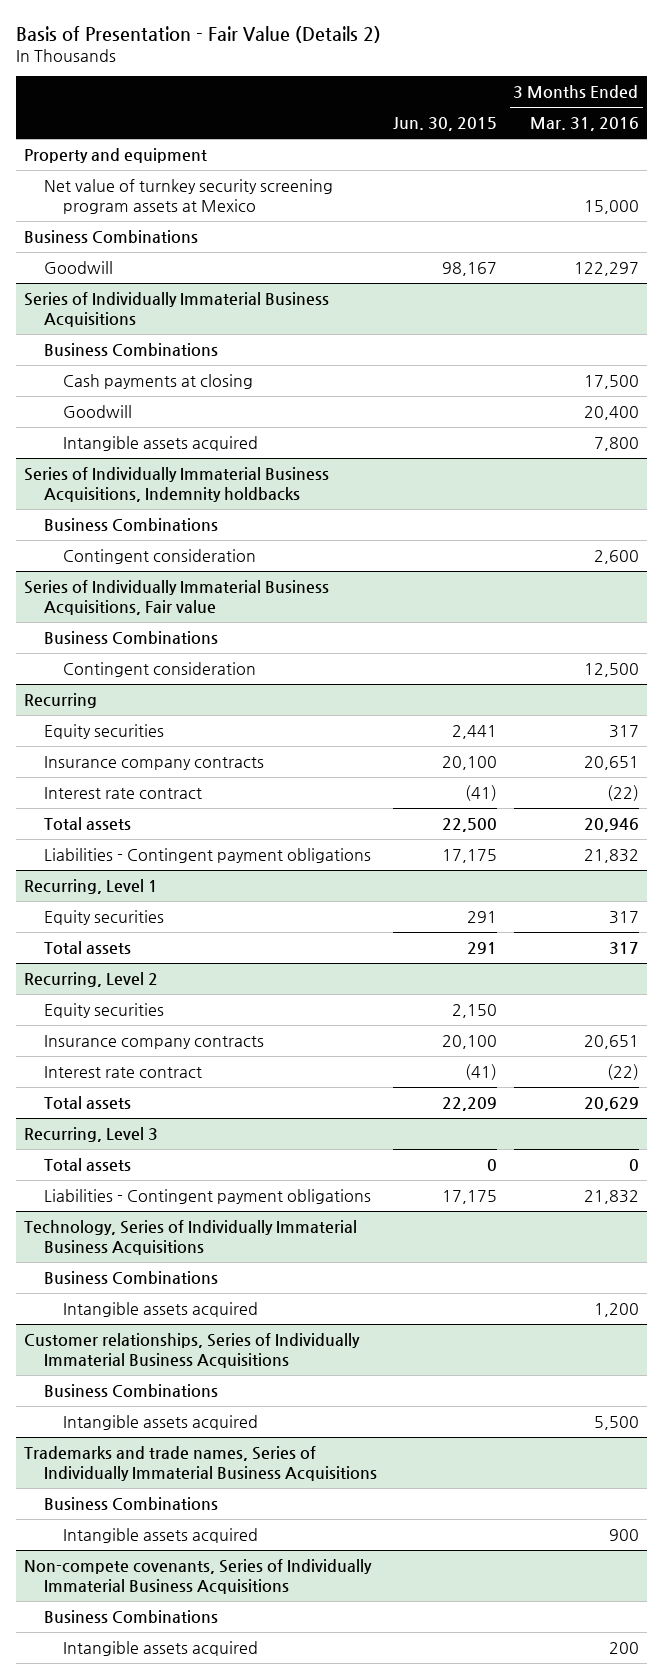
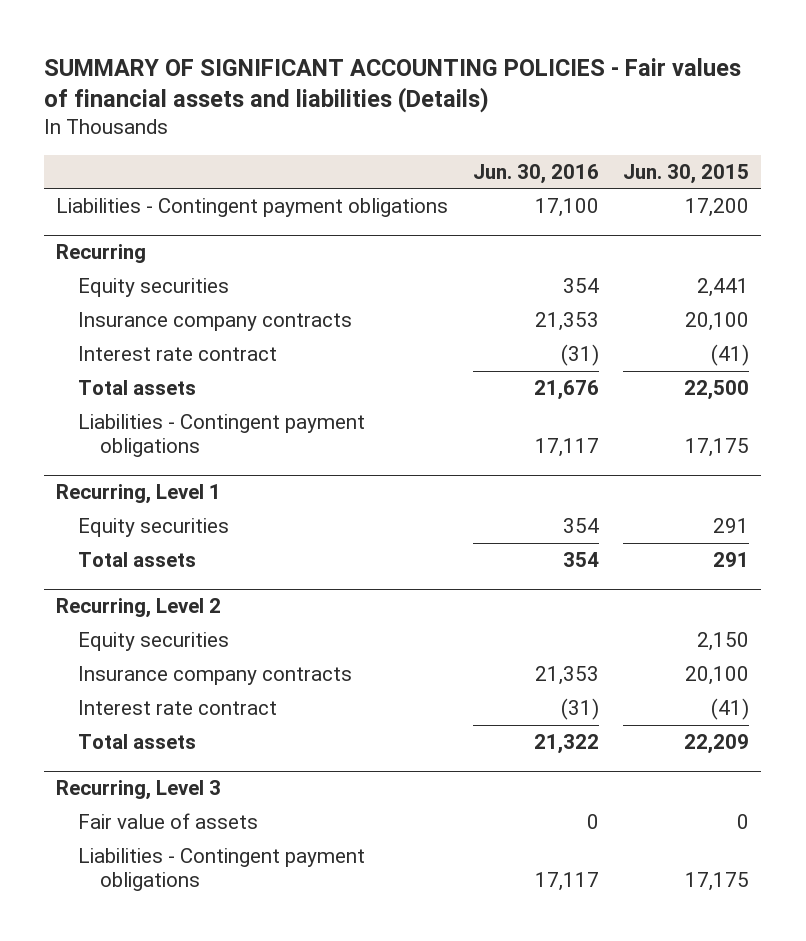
- Basis of Presentation - Fair Value (Details 2)
+ SUMMARY OF SIGNIFICANT ACCOUNTING POLICIES - Fair values of financial assets and liabilities (Details)
- | Jun. 30, 2015 | 3 Months Ended Mar. 31, 2016
+ | Jun. 30, 2016 | Jun. 30, 2015
- Property and equipment
- Net value of turnkey security screening program assets at Mexico | | 15,000
- Business Combinations
- Goodwill | 98,167 | 122,297
- Series of Individually Immaterial Business Acquisitions
- Business Combinations
- Cash payments at closing | | 17,500
- Goodwill | | 20,400
- Intangible assets acquired | | 7,800
- Series of Individually Immaterial Business Acquisitions, Indemnity holdbacks
- Business Combinations
- Contingent consideration | | 2,600
- Series of Individually Immaterial Business Acquisitions, Fair value
- Business Combinations
- Contingent consideration | | 12,500
+ Liabilities - Contingent payment obligations | 17,100 | 17,200
@ Recurring, Level 3
- Total assets | 0 | 0
+ Fair value of assets | 0 | 0
- Technology, Series of Individually Immaterial Business Acquisitions
- Business Combinations
- Intangible assets acquired | | 1,200
- Customer relationships, Series of Individually Immaterial Business Acquisitions
- Business Combinations
- Intangible assets acquired | | 5,500
- Trademarks and trade names, Series of Individually Immaterial Business Acquisitions
- Business Combinations
- Intangible assets acquired | | 900
- Non-compete covenants, Series of Individually Immaterial Business Acquisitions
- Business Combinations
- Intangible assets acquired | | 200

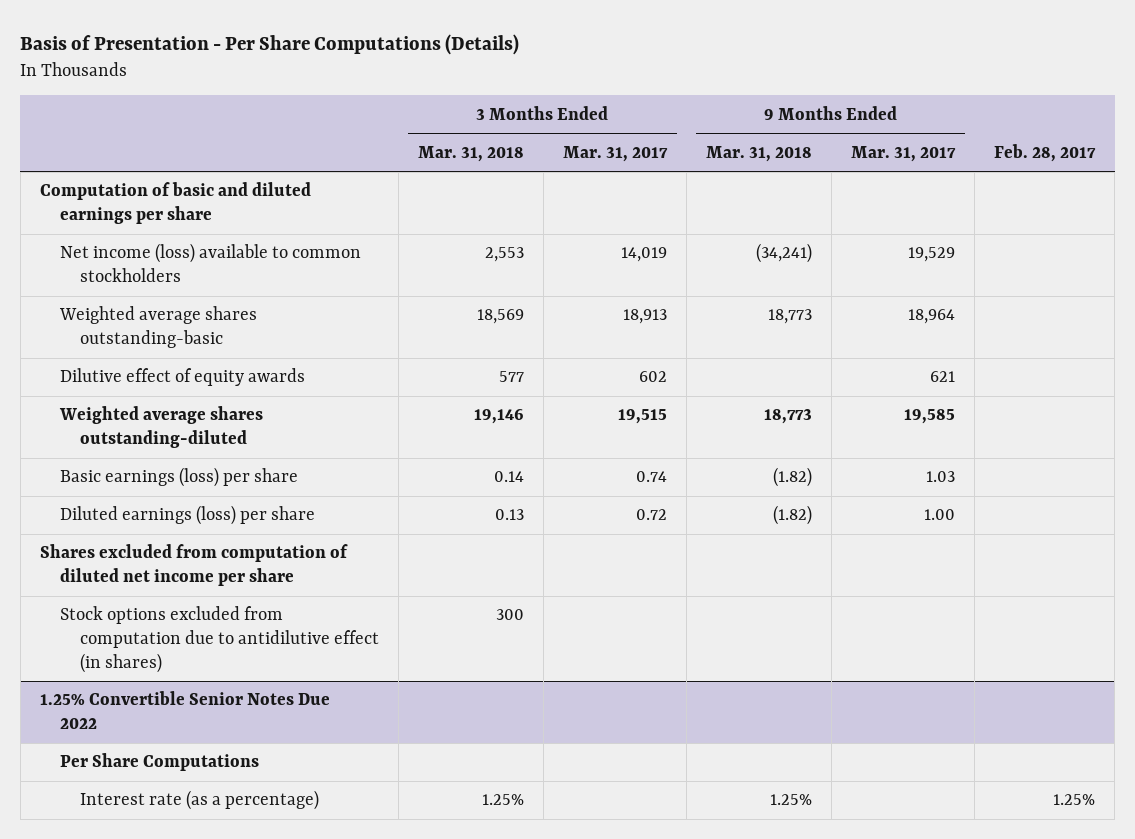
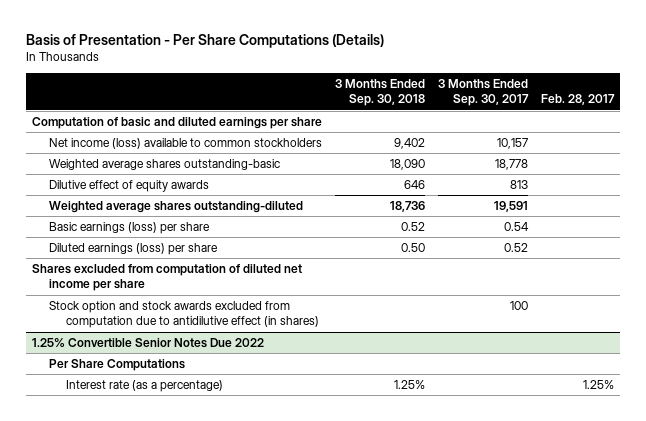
- | 3 Months Ended Mar. 31, 2018 | 3 Months Ended Mar. 31, 2017 | 9 Months Ended Mar. 31, 2018 | 9 Months Ended Mar. 31, 2017 | Feb. 28, 2017
+ | 3 Months Ended Sep. 30, 2018 | 3 Months Ended Sep. 30, 2017 | Feb. 28, 2017
- Stock options excluded from computation due to antidilutive effect (in shares) | 300 | | | |
+ Stock option and stock awards excluded from computation due to antidilutive effect (in shares) | | 100 |

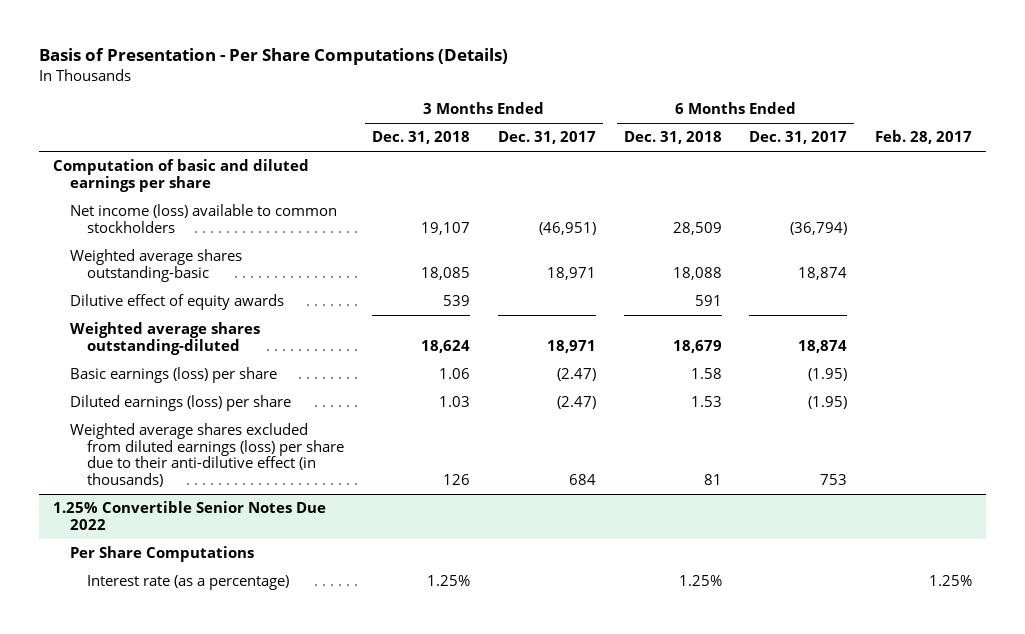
- | 3 Months Ended Sep. 30, 2018 | 3 Months Ended Sep. 30, 2017 | Feb. 28, 2017
+ | 3 Months Ended Dec. 31, 2018 | 3 Months Ended Dec. 31, 2017 | 6 Months Ended Dec. 31, 2018 | 6 Months Ended Dec. 31, 2017 | Feb. 28, 2017
- Shares excluded from computation of diluted net income per share
- Stock option and stock awards excluded from computation due to antidilutive effect (in shares) | | 100 |
+ Weighted average shares excluded from diluted earnings (loss) per share due to their anti-dilutive effect (in thousands) | 126 | 684 | 81 | 753 |

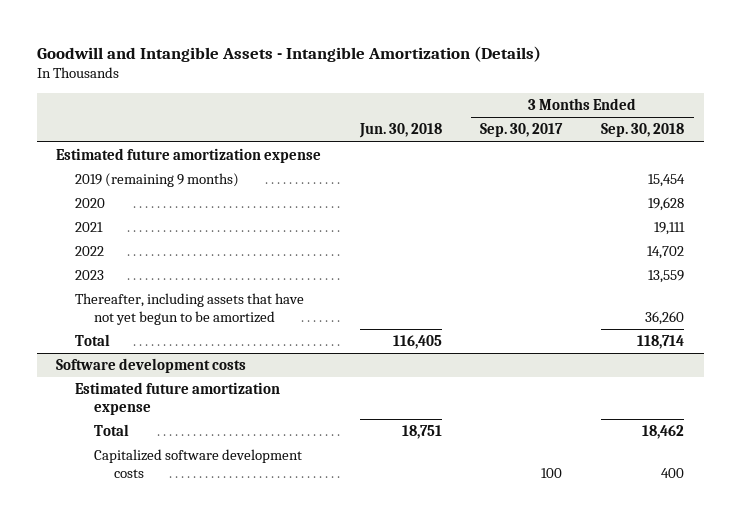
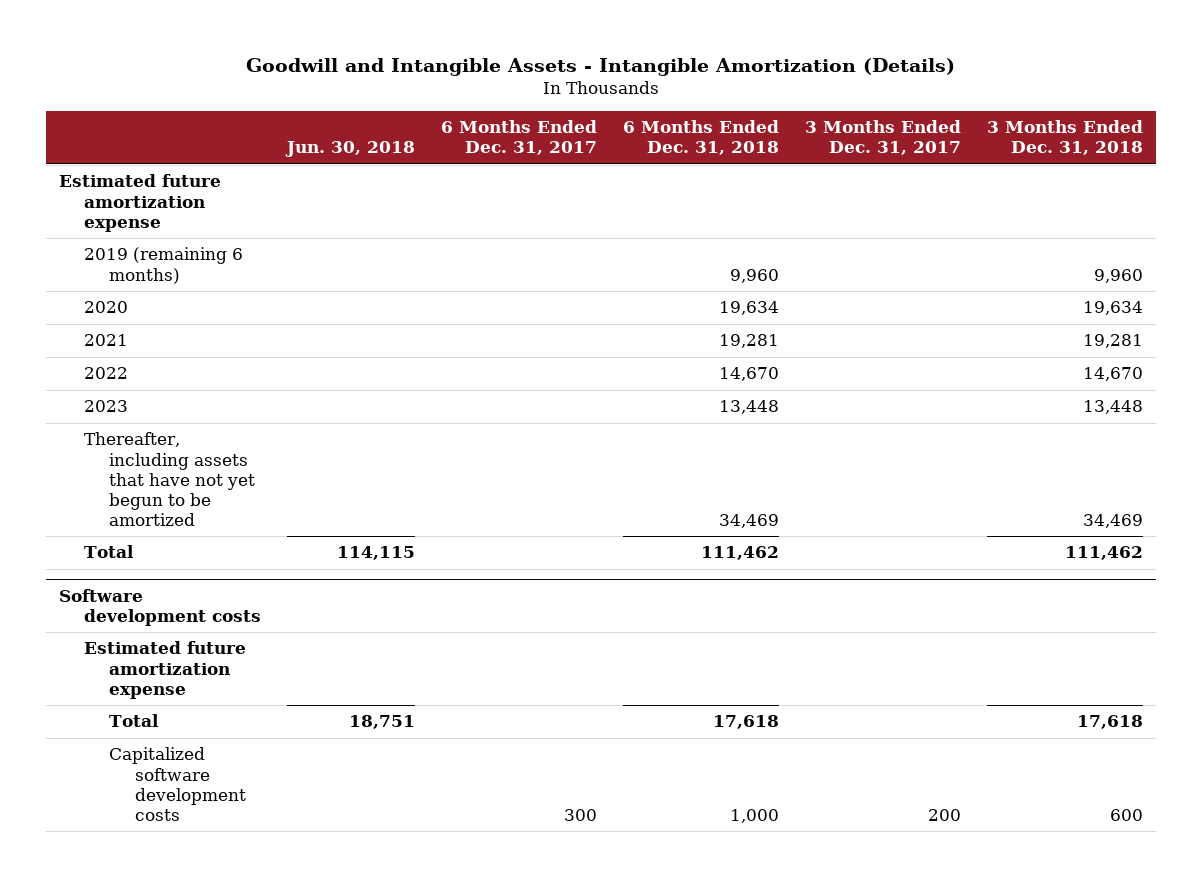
- | Jun. 30, 2018 | 3 Months Ended Sep. 30, 2017 | 3 Months Ended Sep. 30, 2018
+ | Jun. 30, 2018 | 6 Months Ended Dec. 31, 2017 | 6 Months Ended Dec. 31, 2018 | 3 Months Ended Dec. 31, 2017 | 3 Months Ended Dec. 31, 2018
- 2019 (remaining 9 months) | | | 15,454
+ 2019 (remaining 6 months) | | | 9,960 | | 9,960
- Total | 116,405 | | 118,714
+ Total | 114,115 | | 111,462 | | 111,462

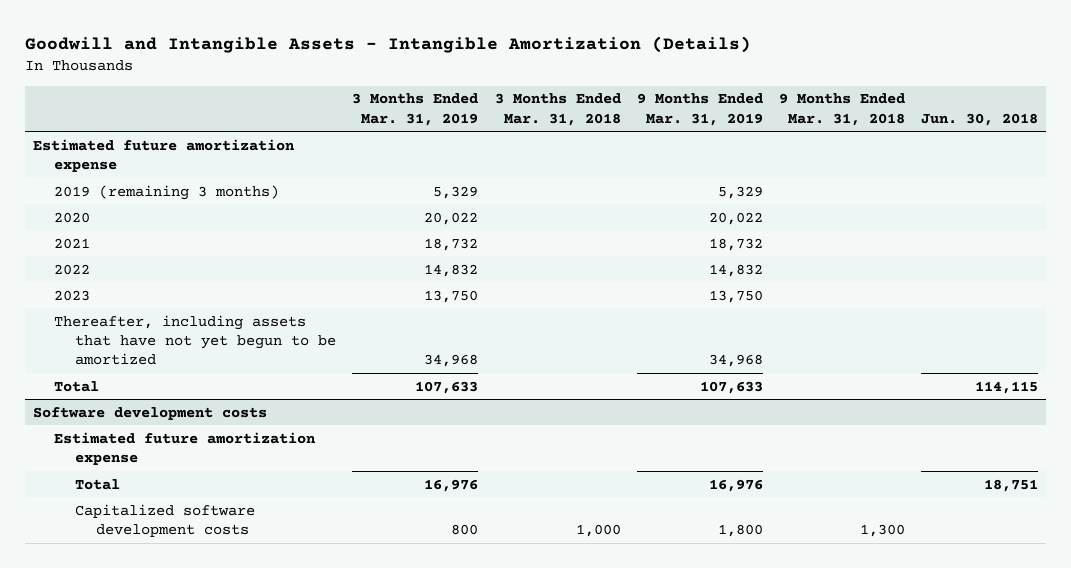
- | Jun. 30, 2018 | 6 Months Ended Dec. 31, 2017 | 6 Months Ended Dec. 31, 2018 | 3 Months Ended Dec. 31, 2017 | 3 Months Ended Dec. 31, 2018
+ | 3 Months Ended Mar. 31, 2019 | 3 Months Ended Mar. 31, 2018 | 9 Months Ended Mar. 31, 2019 | 9 Months Ended Mar. 31, 2018 | Jun. 30, 2018
- 2019 (remaining 6 months) | | | 9,960 | | 9,960
+ 2019 (remaining 3 months) | 5,329 | | 5,329 | |

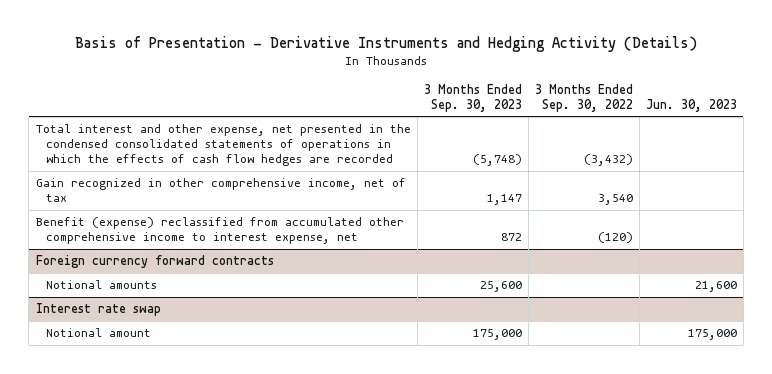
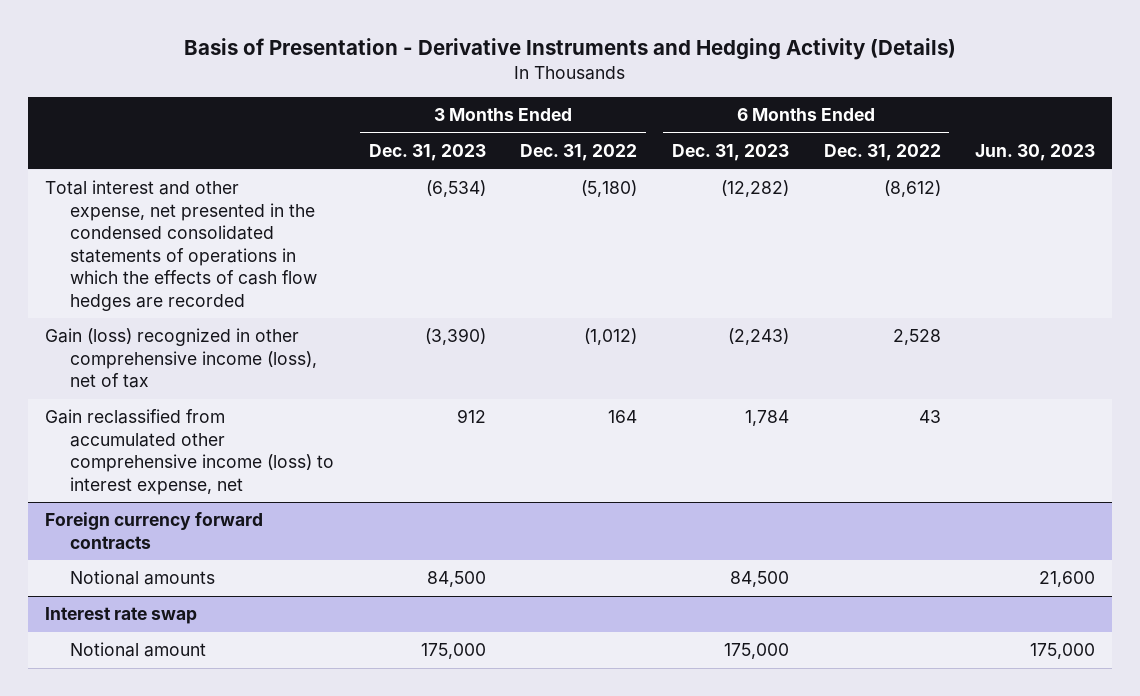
- | 3 Months Ended Sep. 30, 2023 | 3 Months Ended Sep. 30, 2022 | Jun. 30, 2023
+ | 3 Months Ended Dec. 31, 2023 | 3 Months Ended Dec. 31, 2022 | 6 Months Ended Dec. 31, 2023 | 6 Months Ended Dec. 31, 2022 | Jun. 30, 2023
- Gain recognized in other comprehensive income, net of tax | 1,147 | 3,540 |
- Benefit (expense) reclassified from accumulated other comprehensive income to interest expense, net | 872 | (120) |
+ Gain (loss) recognized in other comprehensive income (loss), net of tax | (3,390) | (1,012) | (2,243) | 2,528 |
+ Gain reclassified from accumulated other comprehensive income (loss) to interest expense, net | 912 | 164 | 1,784 | 43 |

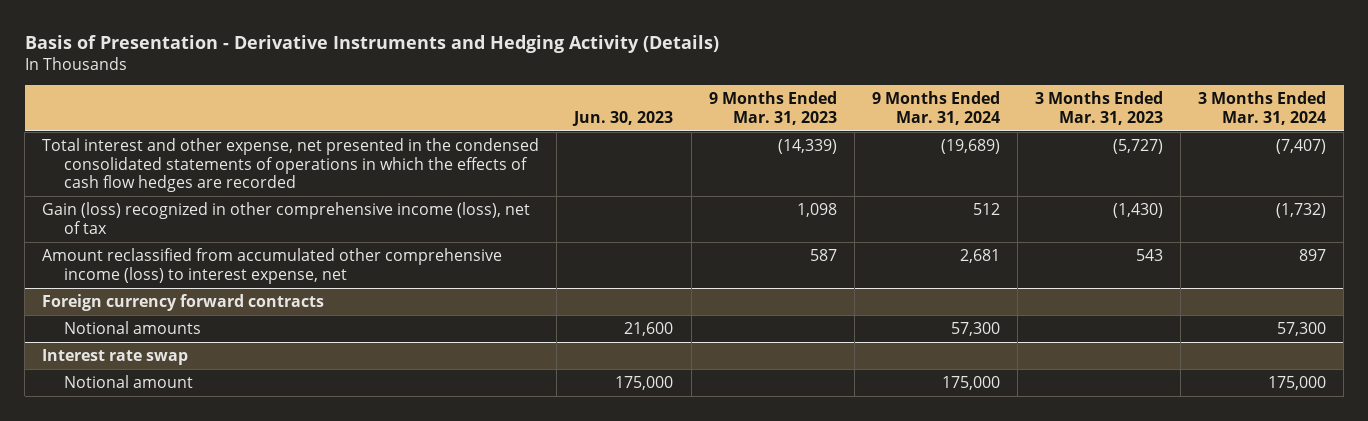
- | 3 Months Ended Dec. 31, 2023 | 3 Months Ended Dec. 31, 2022 | 6 Months Ended Dec. 31, 2023 | 6 Months Ended Dec. 31, 2022 | Jun. 30, 2023
+ | Jun. 30, 2023 | 9 Months Ended Mar. 31, 2023 | 9 Months Ended Mar. 31, 2024 | 3 Months Ended Mar. 31, 2023 | 3 Months Ended Mar. 31, 2024
- Gain reclassified from accumulated other comprehensive income (loss) to interest expense, net | 912 | 164 | 1,784 | 43 |
+ Amount reclassified from accumulated other comprehensive income (loss) to interest expense, net | | 587 | 2,681 | 543 | 897

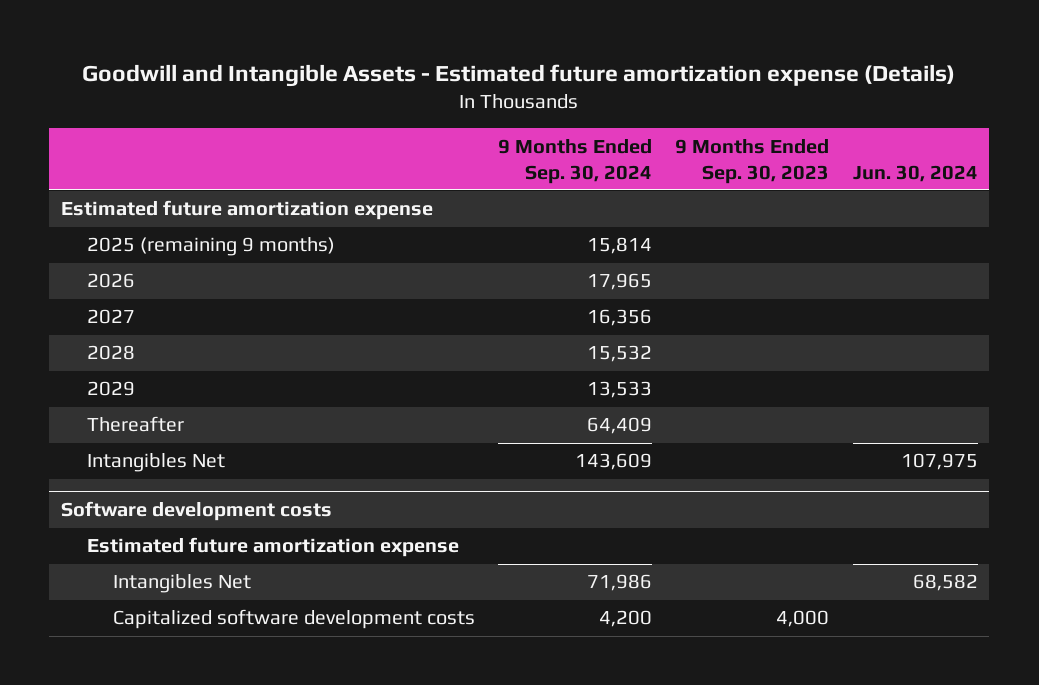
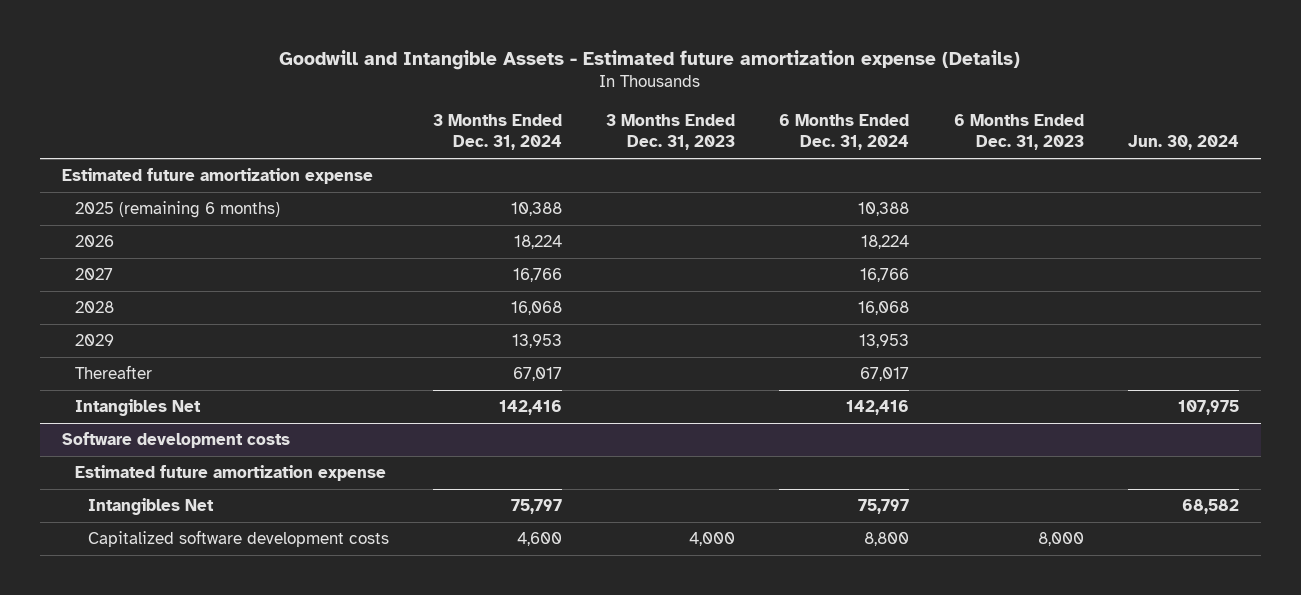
- | 9 Months Ended Sep. 30, 2024 | 9 Months Ended Sep. 30, 2023 | Jun. 30, 2024
+ | 3 Months Ended Dec. 31, 2024 | 3 Months Ended Dec. 31, 2023 | 6 Months Ended Dec. 31, 2024 | 6 Months Ended Dec. 31, 2023 | Jun. 30, 2024
- 2025 (remaining 9 months) | 15,814 | |
+ 2025 (remaining 6 months) | 10,388 | | 10,388 | |

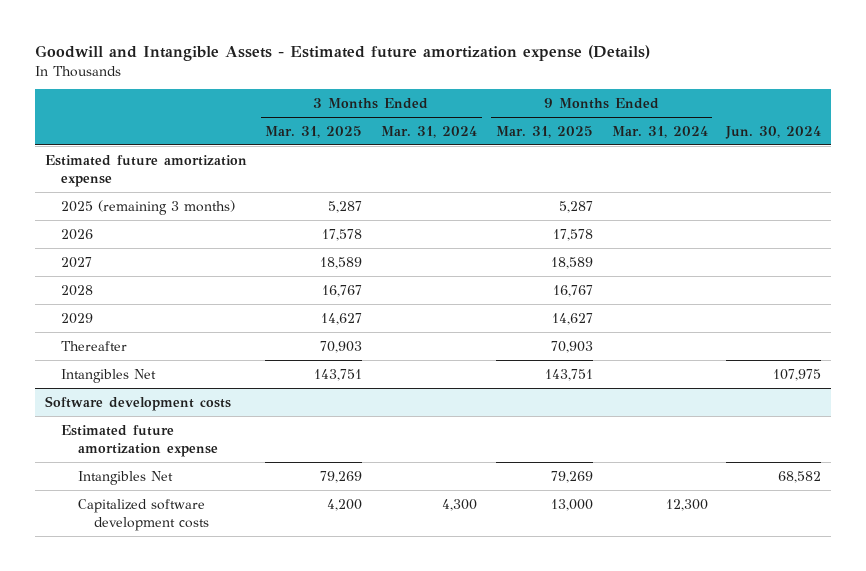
- | 3 Months Ended Dec. 31, 2024 | 3 Months Ended Dec. 31, 2023 | 6 Months Ended Dec. 31, 2024 | 6 Months Ended Dec. 31, 2023 | Jun. 30, 2024
+ | 3 Months Ended Mar. 31, 2025 | 3 Months Ended Mar. 31, 2024 | 9 Months Ended Mar. 31, 2025 | 9 Months Ended Mar. 31, 2024 | Jun. 30, 2024
- 2025 (remaining 6 months) | 10,388 | | 10,388 | |
+ 2025 (remaining 3 months) | 5,287 | | 5,287 | |

